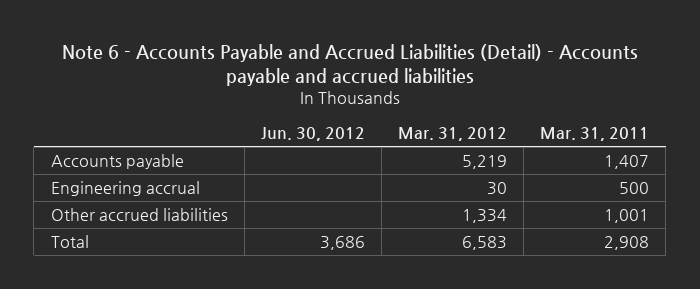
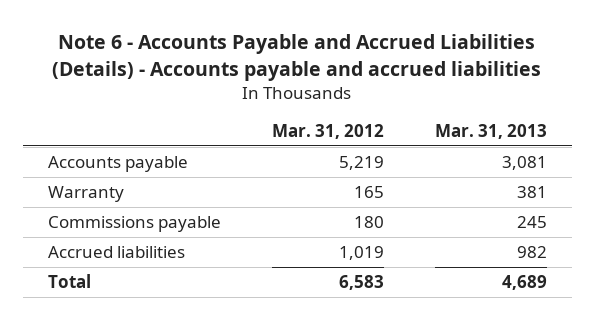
- Note 6 - Accounts Payable and Accrued Liabilities (Detail) - Accounts payable and accrued liabilities
+ Note 6 - Accounts Payable and Accrued Liabilities (Details) - Accounts payable and accrued liabilities
- | Jun. 30, 2012 | Mar. 31, 2012 | Mar. 31, 2011
+ | Mar. 31, 2012 | Mar. 31, 2013
- Engineering accrual | | 30 | 500
- Other accrued liabilities | | 1,334 | 1,001
+ Warranty | 165 | 381
+ Commissions payable | 180 | 245
+ Accrued liabilities | 1,019 | 982

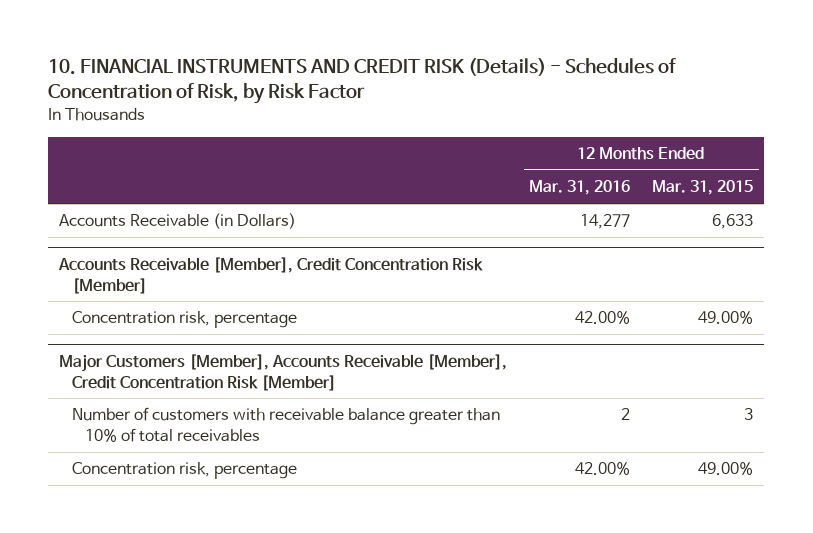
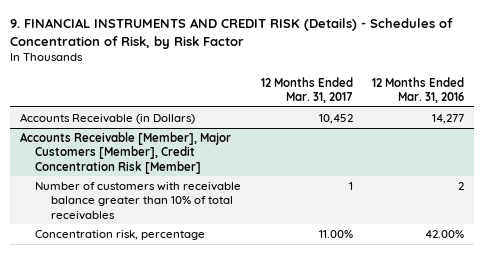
- 10. FINANCIAL INSTRUMENTS AND CREDIT RISK (Details) - Schedules of Concentration of Risk, by Risk Factor
+ 9. FINANCIAL INSTRUMENTS AND CREDIT RISK (Details) - Schedules of Concentration of Risk, by Risk Factor
- | 12 Months Ended Mar. 31, 2016 | 12 Months Ended Mar. 31, 2015
+ | 12 Months Ended Mar. 31, 2017 | 12 Months Ended Mar. 31, 2016
- Accounts Receivable [Member], Credit Concentration Risk [Member]
- Concentration risk, percentage | 42.00% | 49.00%
- Major Customers [Member], Accounts Receivable [Member], Credit Concentration Risk [Member]
+ Accounts Receivable [Member], Major Customers [Member], Credit Concentration Risk [Member]

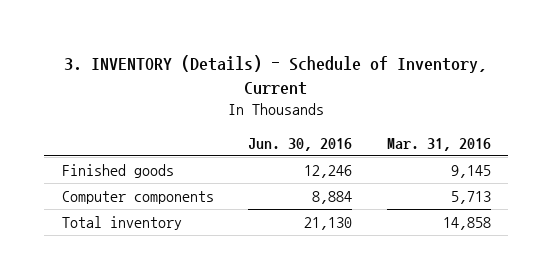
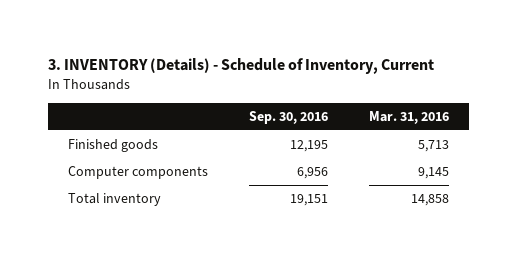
- | Jun. 30, 2016 | Mar. 31, 2016
+ | Sep. 30, 2016 | Mar. 31, 2016
- Finished goods | 12,246 | 9,145
- Computer components | 8,884 | 5,713
+ Finished goods | 12,195 | 5,713
+ Computer components | 6,956 | 9,145

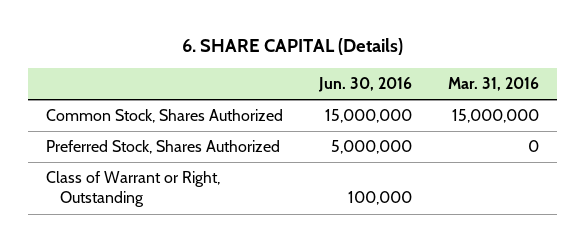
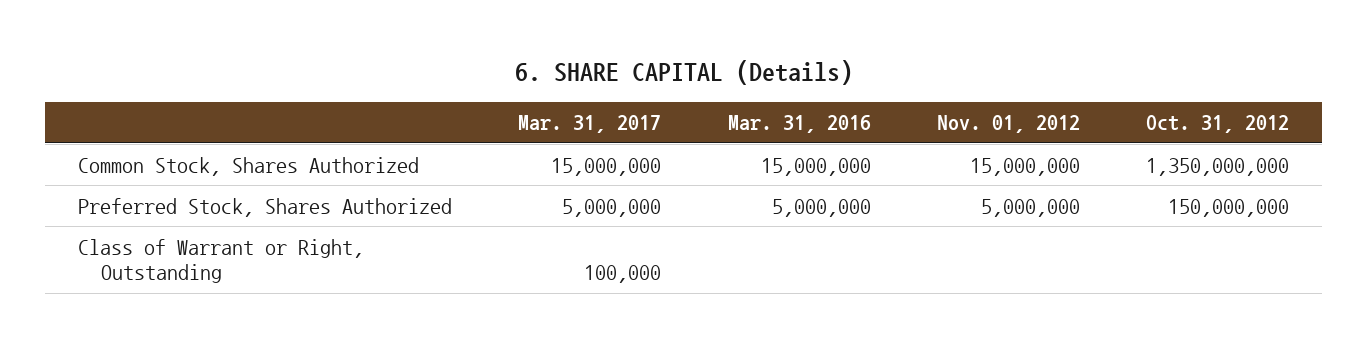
- | Jun. 30, 2016 | Mar. 31, 2016
+ | Mar. 31, 2017 | Mar. 31, 2016 | Nov. 01, 2012 | Oct. 31, 2012
- Preferred Stock, Shares Authorized | 5,000,000 | 0
+ Preferred Stock, Shares Authorized | 5,000,000 | 5,000,000 | 5,000,000 | 150,000,000

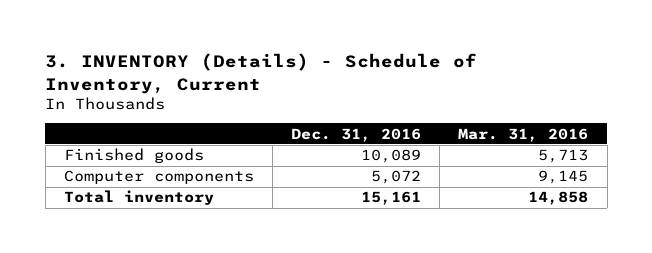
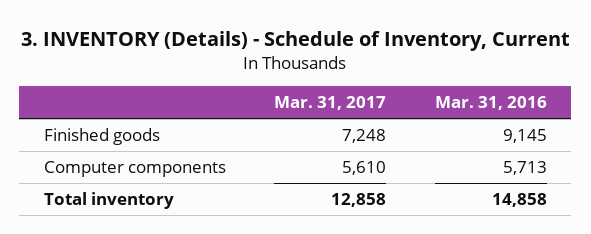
- | Dec. 31, 2016 | Mar. 31, 2016
+ | Mar. 31, 2017 | Mar. 31, 2016
- Finished goods | 10,089 | 5,713
- Computer components | 5,072 | 9,145
+ Finished goods | 7,248 | 9,145
+ Computer components | 5,610 | 5,713

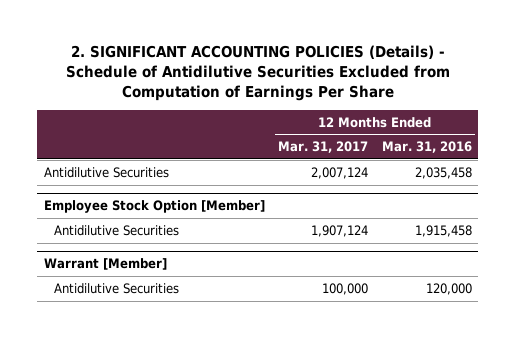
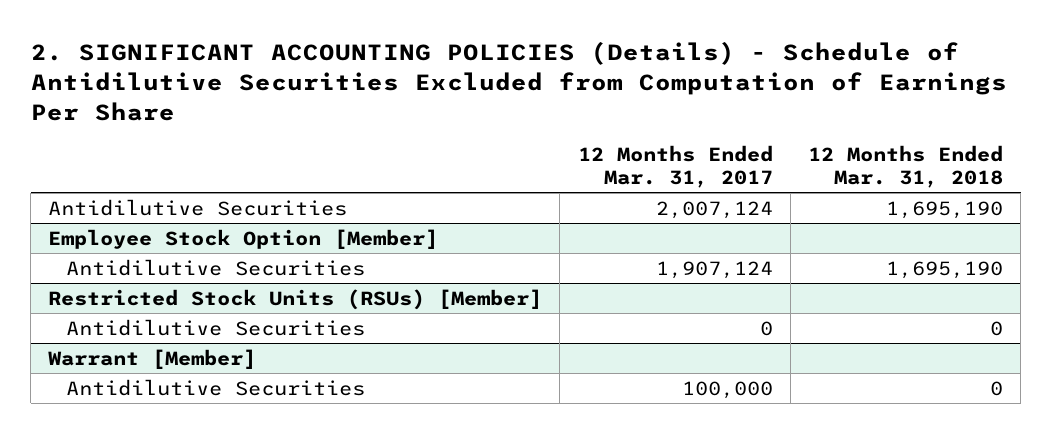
- | 12 Months Ended Mar. 31, 2017 | 12 Months Ended Mar. 31, 2016
+ | 12 Months Ended Mar. 31, 2017 | 12 Months Ended Mar. 31, 2018
+ Restricted Stock Units (RSUs) [Member]
+ Antidilutive Securities | 0 | 0

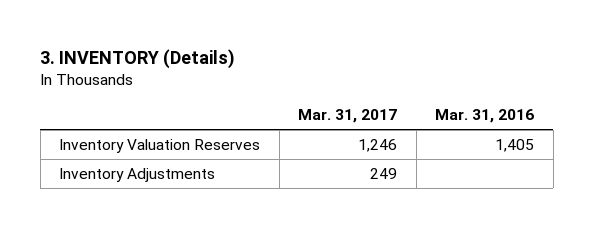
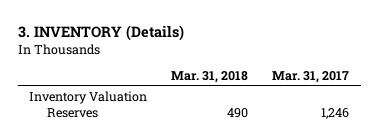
- | Mar. 31, 2017 | Mar. 31, 2016
+ | Mar. 31, 2018 | Mar. 31, 2017
- Inventory Adjustments | 249 |

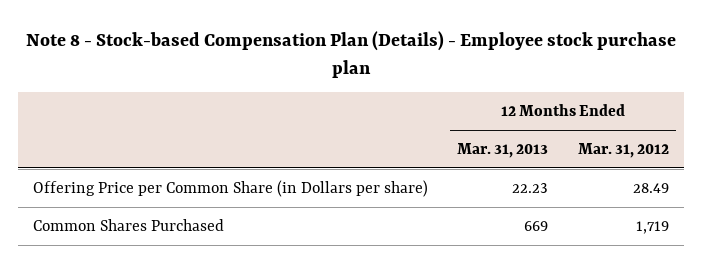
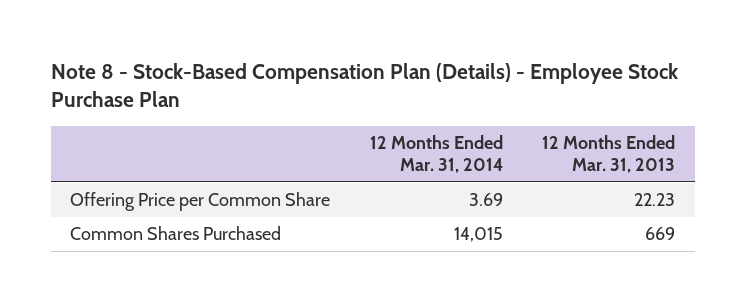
- Note 8 - Stock-based Compensation Plan (Details) - Employee stock purchase plan
+ Note 8 - Stock-Based Compensation Plan (Details) - Employee Stock Purchase Plan
- | 12 Months Ended Mar. 31, 2013 | 12 Months Ended Mar. 31, 2012
+ | 12 Months Ended Mar. 31, 2014 | 12 Months Ended Mar. 31, 2013
- Offering Price per Common Share (in Dollars per share) | 22.23 | 28.49
+ Offering Price per Common Share | 3.69 | 22.23

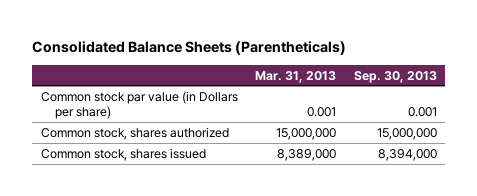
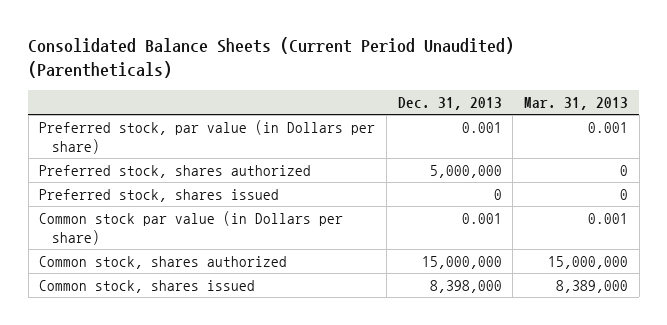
- Consolidated Balance Sheets (Parentheticals)
+ Consolidated Balance Sheets (Current Period Unaudited) (Parentheticals)
- | Mar. 31, 2013 | Sep. 30, 2013
+ | Dec. 31, 2013 | Mar. 31, 2013
+ Preferred stock, par value (in Dollars per share) | 0.001 | 0.001
+ Preferred stock, shares authorized | 5,000,000 | 0
+ Preferred stock, shares issued | 0 | 0

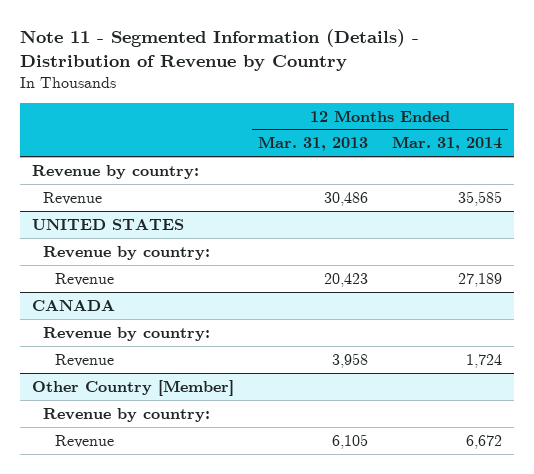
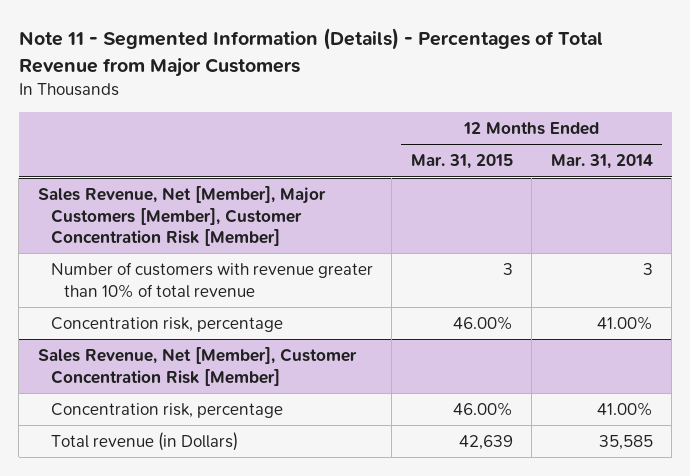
- Note 11 - Segmented Information (Details) - Distribution of Revenue by Country
+ Note 11 - Segmented Information (Details) - Percentages of Total Revenue from Major Customers
- | 12 Months Ended Mar. 31, 2013 | 12 Months Ended Mar. 31, 2014
+ | 12 Months Ended Mar. 31, 2015 | 12 Months Ended Mar. 31, 2014
- Revenue by country:
- Revenue | 30,486 | 35,585
- UNITED STATES
- Revenue by country:
- Revenue | 20,423 | 27,189
- CANADA
- Revenue by country:
- Revenue | 3,958 | 1,724
- Other Country [Member]
- Revenue by country:
- Revenue | 6,105 | 6,672
+ Sales Revenue, Net [Member], Major Customers [Member], Customer Concentration Risk [Member]
+ Number of customers with revenue greater than 10% of total revenue | 3 | 3
+ Concentration risk, percentage | 46.00% | 41.00%
+ Sales Revenue, Net [Member], Customer Concentration Risk [Member]
+ Concentration risk, percentage | 46.00% | 41.00%
+ Total revenue (in Dollars) | 42,639 | 35,585

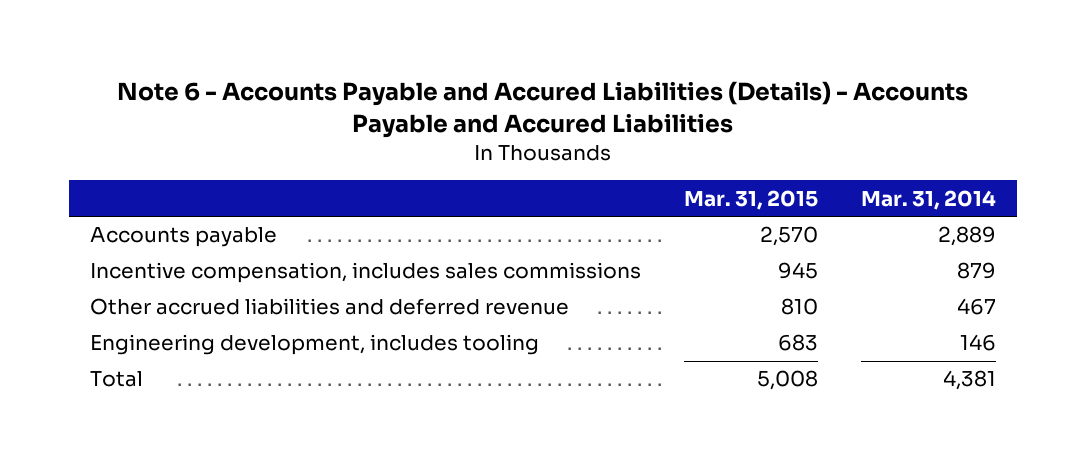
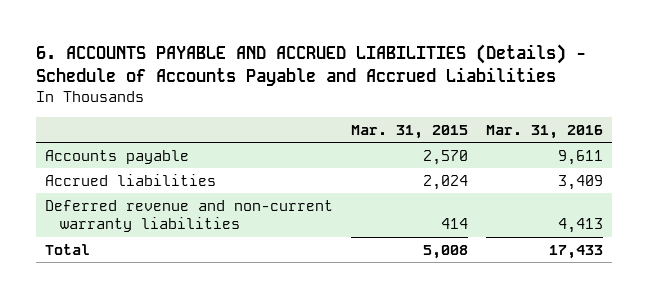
- Note 6 - Accounts Payable and Accured Liabilities (Details) - Accounts Payable and Accured Liabilities
+ 6. ACCOUNTS PAYABLE AND ACCRUED LIABILITIES (Details) - Schedule of Accounts Payable and Accrued Liabilities
- | Mar. 31, 2015 | Mar. 31, 2014
+ | Mar. 31, 2015 | Mar. 31, 2016
- Incentive compensation, includes sales commissions | 945 | 879
- Other accrued liabilities and deferred revenue | 810 | 467
- Engineering development, includes tooling | 683 | 146
+ Accrued liabilities | 2,024 | 3,409
+ Deferred revenue and non-current warranty liabilities | 414 | 4,413

